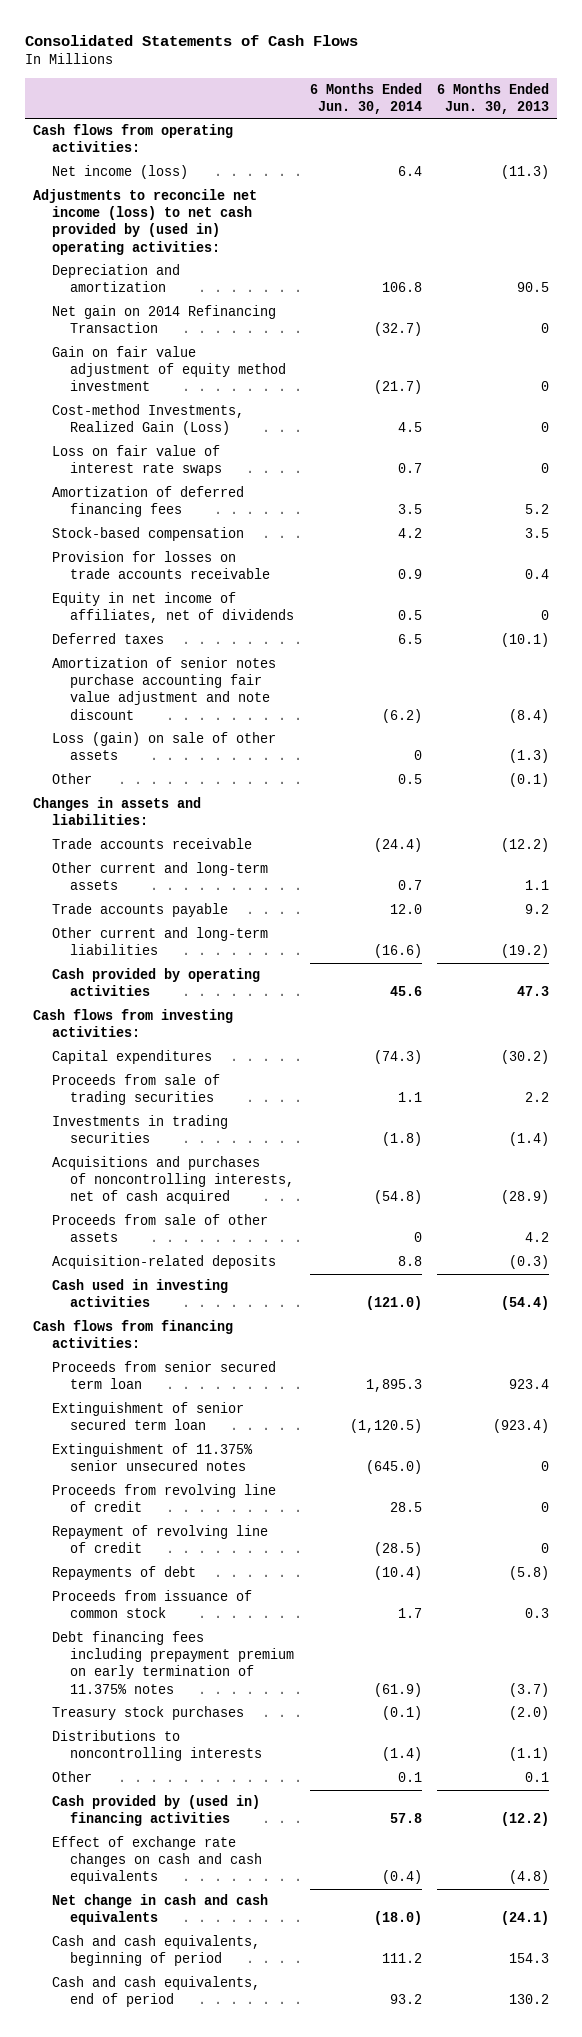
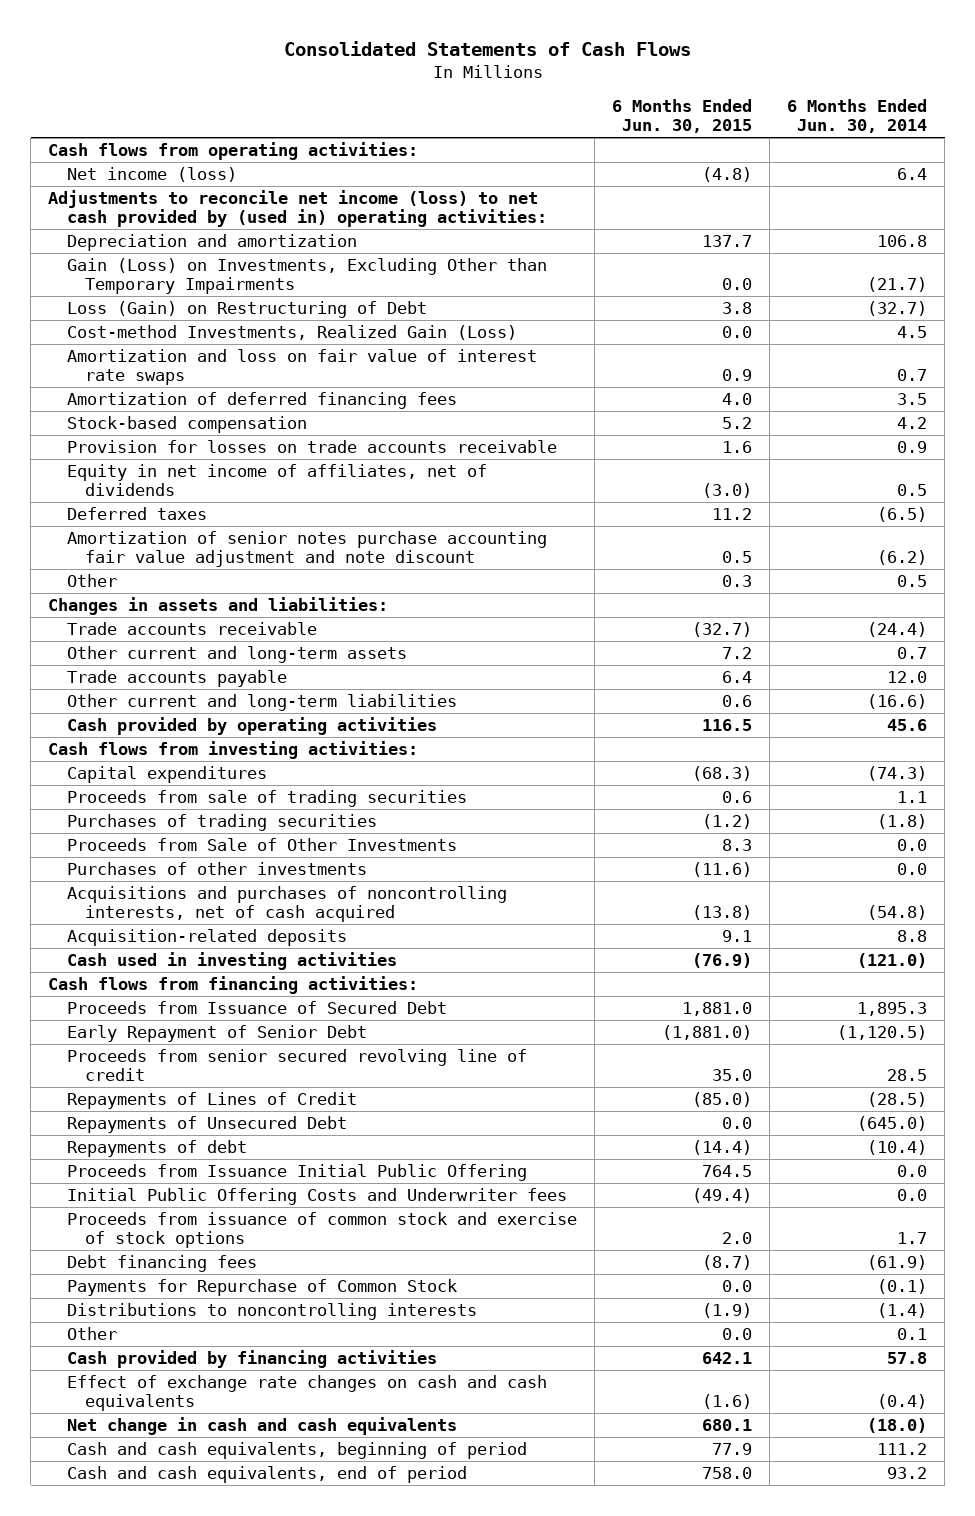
- | 6 Months Ended Jun. 30, 2014 | 6 Months Ended Jun. 30, 2013
+ | 6 Months Ended Jun. 30, 2015 | 6 Months Ended Jun. 30, 2014
- Net gain on 2014 Refinancing Transaction | (32.7) | 0
- Gain on fair value adjustment of equity method investment | (21.7) | 0
+ Gain (Loss) on Investments, Excluding Other than Temporary Impairments | 0.0 | (21.7)
+ Loss (Gain) on Restructuring of Debt | 3.8 | (32.7)
- Loss on fair value of interest rate swaps | 0.7 | 0
+ Amortization and loss on fair value of interest rate swaps | 0.9 | 0.7
- Deferred taxes | 6.5 | (10.1)
+ Deferred taxes | 11.2 | (6.5)
- Loss (gain) on sale of other assets | 0 | (1.3)
- Investments in trading securities | (1.8) | (1.4)
+ Purchases of trading securities | (1.2) | (1.8)
+ Proceeds from Sale of Other Investments | 8.3 | 0.0
+ Purchases of other investments | (11.6) | 0.0
- Proceeds from sale of other assets | 0 | 4.2
- Proceeds from senior secured term loan | 1,895.3 | 923.4
- Extinguishment of senior secured term loan | (1,120.5) | (923.4)
- Extinguishment of 11.375% senior unsecured notes | (645.0) | 0
- Proceeds from revolving line of credit | 28.5 | 0
- Repayment of revolving line of credit | (28.5) | 0
+ Proceeds from Issuance of Secured Debt | 1,881.0 | 1,895.3
+ Early Repayment of Senior Debt | (1,881.0) | (1,120.5)
+ Proceeds from senior secured revolving line of credit | 35.0 | 28.5
+ Repayments of Lines of Credit | (85.0) | (28.5)
+ Repayments of Unsecured Debt | 0.0 | (645.0)
- Proceeds from issuance of common stock | 1.7 | 0.3
- Debt financing fees including prepayment premium on early termination of 11.375% notes | (61.9) | (3.7)
- Treasury stock purchases | (0.1) | (2.0)
+ Proceeds from Issuance Initial Public Offering | 764.5 | 0.0
+ Initial Public Offering Costs and Underwriter fees | (49.4) | 0.0
+ Proceeds from issuance of common stock and exercise of stock options | 2.0 | 1.7
+ Debt financing fees | (8.7) | (61.9)
+ Payments for Repurchase of Common Stock | 0.0 | (0.1)
- Cash provided by (used in) financing activities | 57.8 | (12.2)
+ Cash provided by financing activities | 642.1 | 57.8

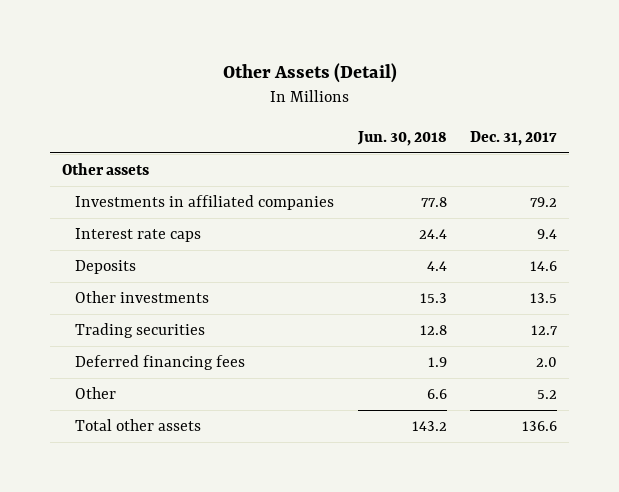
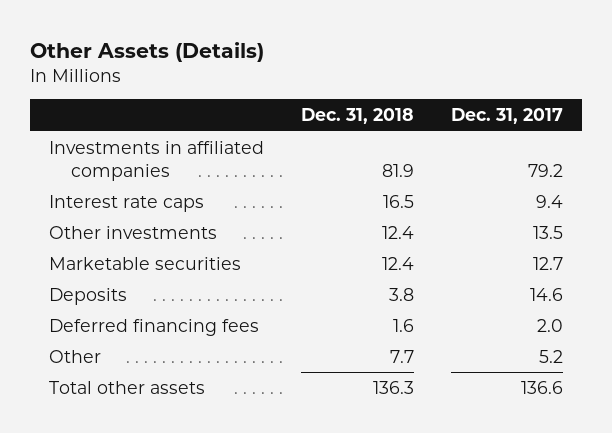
- Other Assets (Detail)
+ Other Assets (Details)
- | Jun. 30, 2018 | Dec. 31, 2017
+ | Dec. 31, 2018 | Dec. 31, 2017
- Other assets
- Trading securities | 12.8 | 12.7
+ Marketable securities | 12.4 | 12.7
moved down: Deposits | 3.8 | 14.6

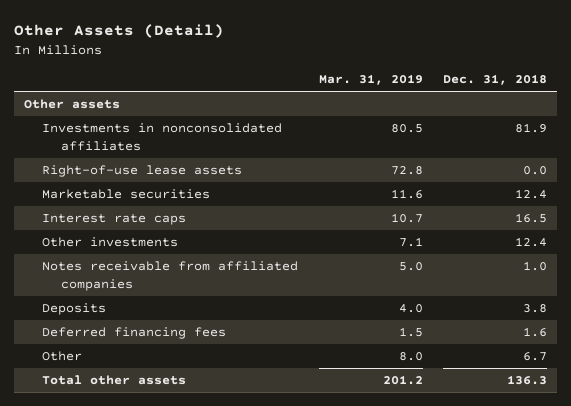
- Other Assets (Details)
+ Other Assets (Detail)
- | Dec. 31, 2018 | Dec. 31, 2017
+ | Mar. 31, 2019 | Dec. 31, 2018
- Investments in affiliated companies | 81.9 | 79.2
+ Other assets
+ Investments in nonconsolidated affiliates | 80.5 | 81.9
+ Right-of-use lease assets | 72.8 | 0.0
moved up: Marketable securities | 11.6 | 12.4
+ Notes receivable from affiliated companies | 5.0 | 1.0
- Other | 7.7 | 5.2
+ Other | 8.0 | 6.7

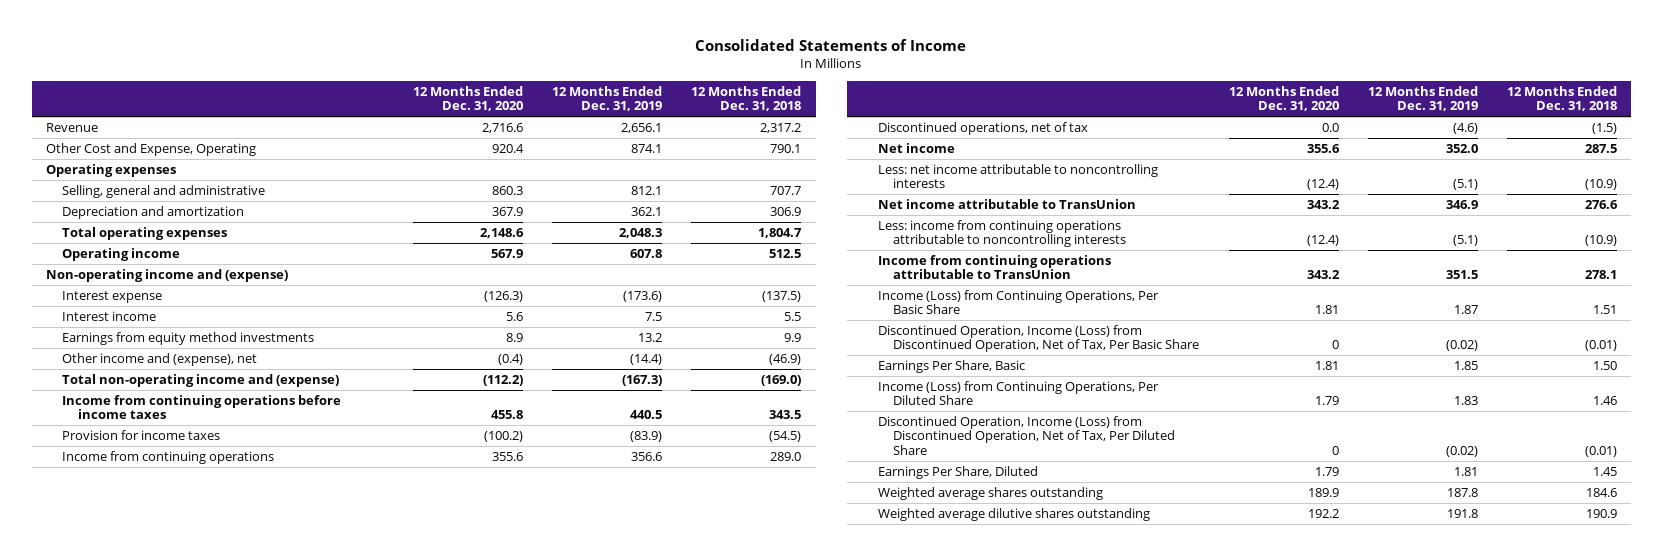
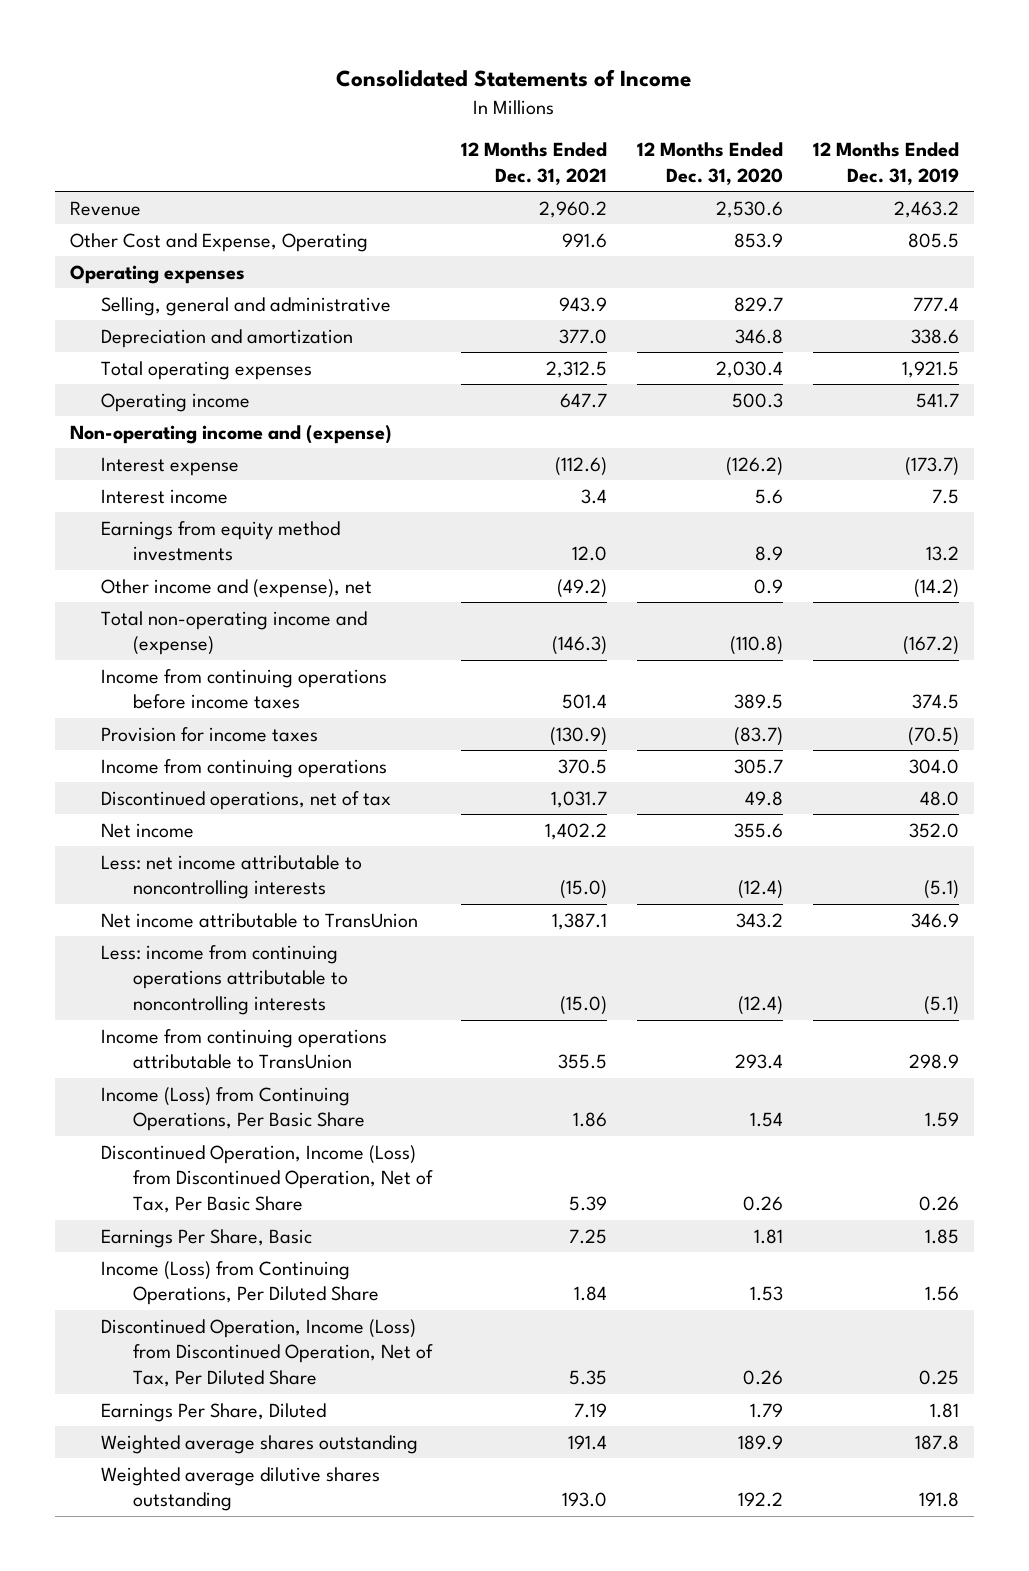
- | 12 Months Ended Dec. 31, 2020 | 12 Months Ended Dec. 31, 2019 | 12 Months Ended Dec. 31, 2018
+ | 12 Months Ended Dec. 31, 2021 | 12 Months Ended Dec. 31, 2020 | 12 Months Ended Dec. 31, 2019
- Revenue | 2,716.6 | 2,656.1 | 2,317.2
- Other Cost and Expense, Operating | 920.4 | 874.1 | 790.1
+ Revenue | 2,960.2 | 2,530.6 | 2,463.2
+ Other Cost and Expense, Operating | 991.6 | 853.9 | 805.5
- Selling, general and administrative | 860.3 | 812.1 | 707.7
- Depreciation and amortization | 367.9 | 362.1 | 306.9
- Total operating expenses | 2,148.6 | 2,048.3 | 1,804.7
- Operating income | 567.9 | 607.8 | 512.5
+ Selling, general and administrative | 943.9 | 829.7 | 777.4
+ Depreciation and amortization | 377.0 | 346.8 | 338.6
+ Total operating expenses | 2,312.5 | 2,030.4 | 1,921.5
+ Operating income | 647.7 | 500.3 | 541.7
- Interest expense | (126.3) | (173.6) | (137.5)
+ Interest expense | (112.6) | (126.2) | (173.7)
- Other income and (expense), net | (0.4) | (14.4) | (46.9)
- Total non-operating income and (expense) | (112.2) | (167.3) | (169.0)
- Income from continuing operations before income taxes | 455.8 | 440.5 | 343.5
- Provision for income taxes | (100.2) | (83.9) | (54.5)
- Income from continuing operations | 355.6 | 356.6 | 289.0
- Discontinued operations, net of tax | 0.0 | (4.6) | (1.5)
+ Other income and (expense), net | (49.2) | 0.9 | (14.2)
+ Total non-operating income and (expense) | (146.3) | (110.8) | (167.2)
+ Income from continuing operations before income taxes | 501.4 | 389.5 | 374.5
+ Provision for income taxes | (130.9) | (83.7) | (70.5)
+ Income from continuing operations | 370.5 | 305.7 | 304.0
+ Discontinued operations, net of tax | 1,031.7 | 49.8 | 48.0
- Income from continuing operations attributable to TransUnion | 343.2 | 351.5 | 278.1
- Income (Loss) from Continuing Operations, Per Basic Share | 1.81 | 1.87 | 1.51
- Discontinued Operation, Income (Loss) from Discontinued Operation, Net of Tax, Per Basic Share | 0 | (0.02) | (0.01)
+ Income from continuing operations attributable to TransUnion | 355.5 | 293.4 | 298.9
+ Income (Loss) from Continuing Operations, Per Basic Share | 1.86 | 1.54 | 1.59
+ Discontinued Operation, Income (Loss) from Discontinued Operation, Net of Tax, Per Basic Share | 5.39 | 0.26 | 0.26
- Income (Loss) from Continuing Operations, Per Diluted Share | 1.79 | 1.83 | 1.46
- Discontinued Operation, Income (Loss) from Discontinued Operation, Net of Tax, Per Diluted Share | 0 | (0.02) | (0.01)
+ Income (Loss) from Continuing Operations, Per Diluted Share | 1.84 | 1.53 | 1.56
+ Discontinued Operation, Income (Loss) from Discontinued Operation, Net of Tax, Per Diluted Share | 5.35 | 0.26 | 0.25

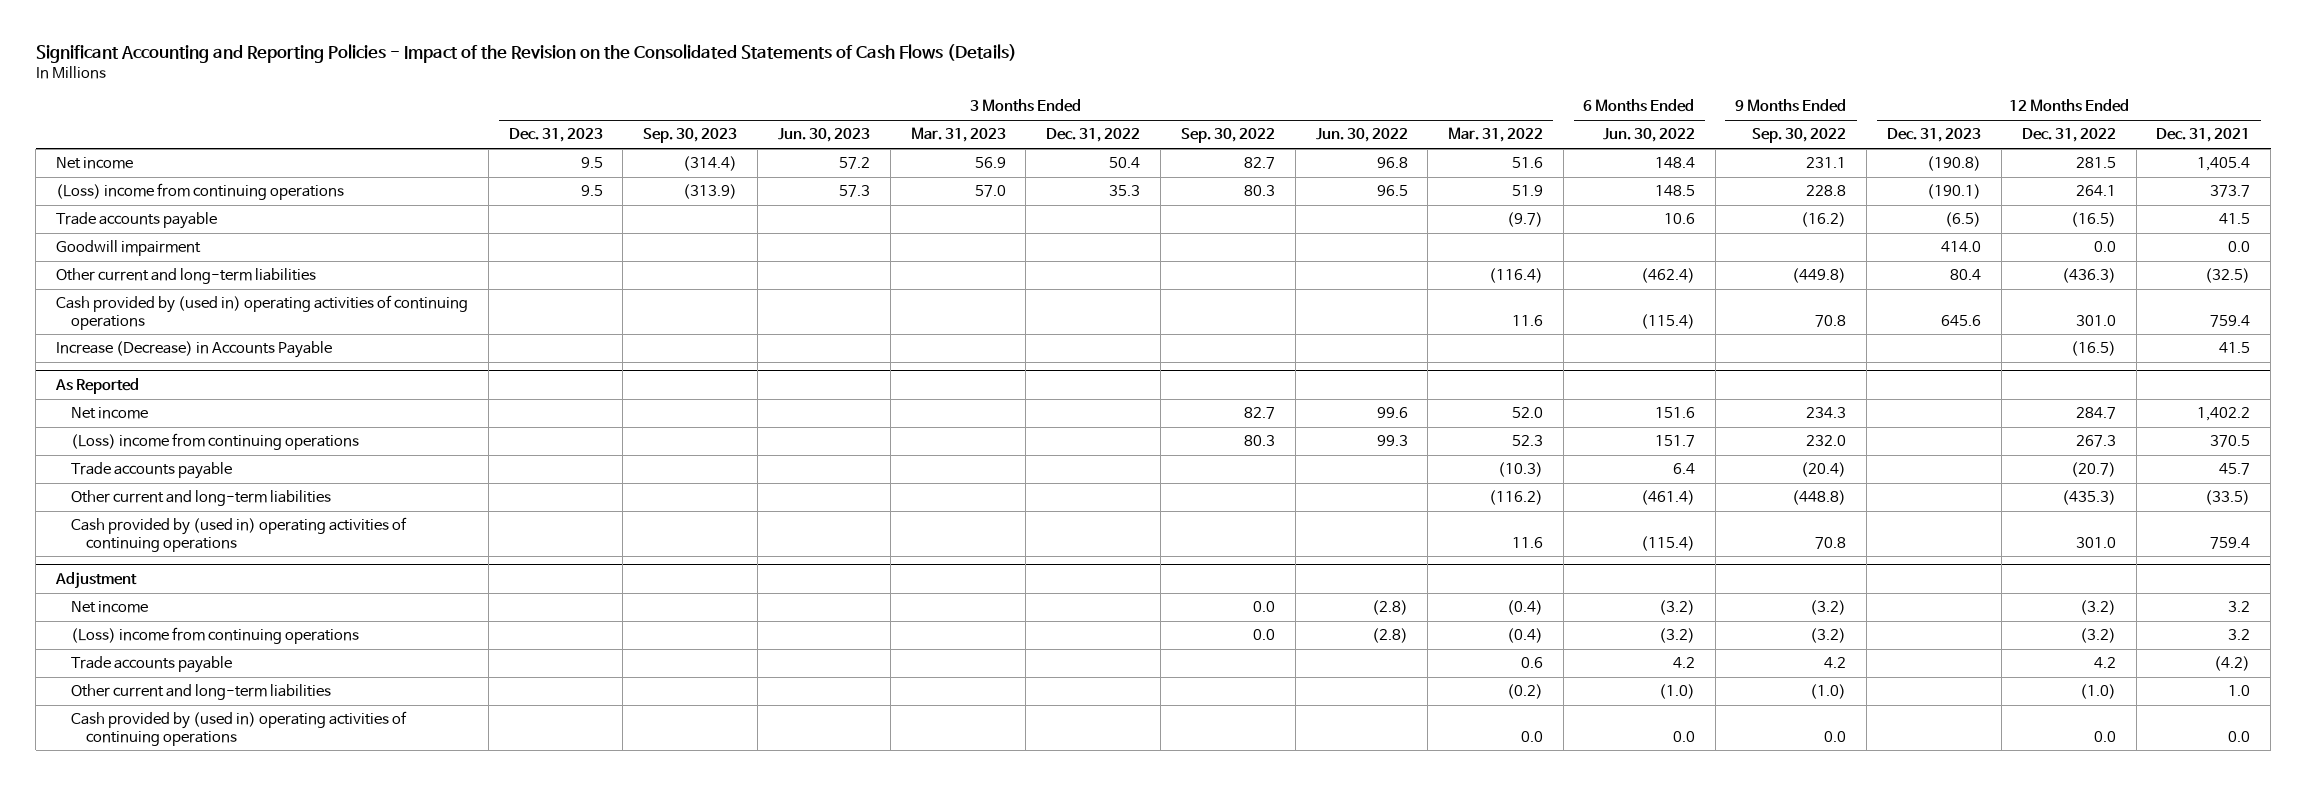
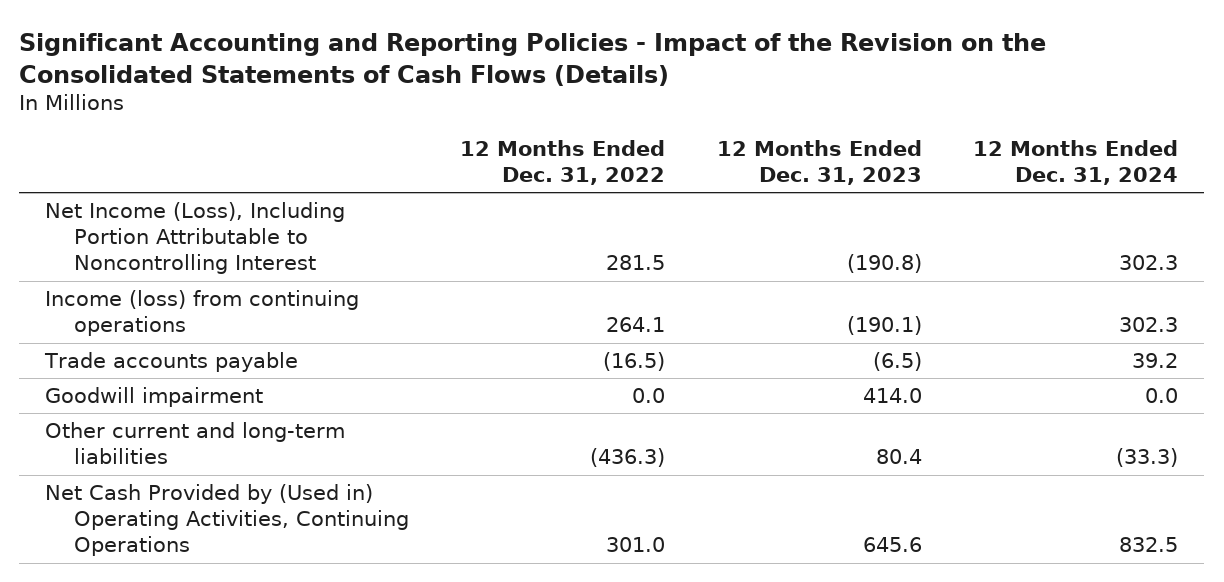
- | 3 Months Ended Dec. 31, 2023 | 3 Months Ended Sep. 30, 2023 | 3 Months Ended Jun. 30, 2023 | 3 Months Ended Mar. 31, 2023 | 3 Months Ended Dec. 31, 2022 | 3 Months Ended Sep. 30, 2022 | 3 Months Ended Jun. 30, 2022 | 3 Months Ended Mar. 31, 2022 | 6 Months Ended Jun. 30, 2022 | 9 Months Ended Sep. 30, 2022 | 12 Months Ended Dec. 31, 2023 | 12 Months Ended Dec. 31, 2022 | 12 Months Ended Dec. 31, 2021
+ | 12 Months Ended Dec. 31, 2022 | 12 Months Ended Dec. 31, 2023 | 12 Months Ended Dec. 31, 2024
- Net income | 9.5 | (314.4) | 57.2 | 56.9 | 50.4 | 82.7 | 96.8 | 51.6 | 148.4 | 231.1 | (190.8) | 281.5 | 1,405.4
- (Loss) income from continuing operations | 9.5 | (313.9) | 57.3 | 57.0 | 35.3 | 80.3 | 96.5 | 51.9 | 148.5 | 228.8 | (190.1) | 264.1 | 373.7
+ Net Income (Loss), Including Portion Attributable to Noncontrolling Interest | 281.5 | (190.8) | 302.3
+ Income (loss) from continuing operations | 264.1 | (190.1) | 302.3
- Cash provided by (used in) operating activities of continuing operations | | | | | | | | 11.6 | (115.4) | 70.8 | 645.6 | 301.0 | 759.4
- Increase (Decrease) in Accounts Payable | | | | | | | | | | | | (16.5) | 41.5
- As Reported
- Net income | | | | | | 82.7 | 99.6 | 52.0 | 151.6 | 234.3 | | 284.7 | 1,402.2
- (Loss) income from continuing operations | | | | | | 80.3 | 99.3 | 52.3 | 151.7 | 232.0 | | 267.3 | 370.5
- Trade accounts payable | | | | | | | | (10.3) | 6.4 | (20.4) | | (20.7) | 45.7
- Other current and long-term liabilities | | | | | | | | (116.2) | (461.4) | (448.8) | | (435.3) | (33.5)
- Cash provided by (used in) operating activities of continuing operations | | | | | | | | 11.6 | (115.4) | 70.8 | | 301.0 | 759.4
- Adjustment
- Net income | | | | | | 0.0 | (2.8) | (0.4) | (3.2) | (3.2) | | (3.2) | 3.2
- (Loss) income from continuing operations | | | | | | 0.0 | (2.8) | (0.4) | (3.2) | (3.2) | | (3.2) | 3.2
- Trade accounts payable | | | | | | | | 0.6 | 4.2 | 4.2 | | 4.2 | (4.2)
- Other current and long-term liabilities | | | | | | | | (0.2) | (1.0) | (1.0) | | (1.0) | 1.0
- Cash provided by (used in) operating activities of continuing operations | | | | | | | | 0.0 | 0.0 | 0.0 | | 0.0 | 0.0
+ Net Cash Provided by (Used in) Operating Activities, Continuing Operations | 301.0 | 645.6 | 832.5

